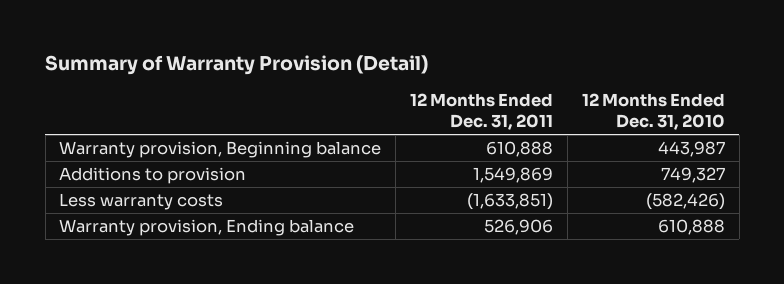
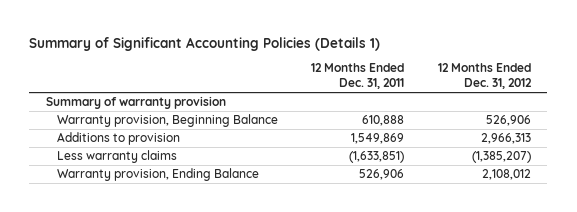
- Summary of Warranty Provision (Detail)
+ Summary of Significant Accounting Policies (Details 1)
- | 12 Months Ended Dec. 31, 2011 | 12 Months Ended Dec. 31, 2010
+ | 12 Months Ended Dec. 31, 2011 | 12 Months Ended Dec. 31, 2012
- Warranty provision, Beginning balance | 610,888 | 443,987
+ Summary of warranty provision
+ Warranty provision, Beginning Balance | 610,888 | 526,906
- Less warranty costs | (1,633,851) | (582,426)
- Warranty provision, Ending balance | 526,906 | 610,888
+ Less warranty claims | (1,633,851) | (1,385,207)
+ Warranty provision, Ending Balance | 526,906 | 2,108,012

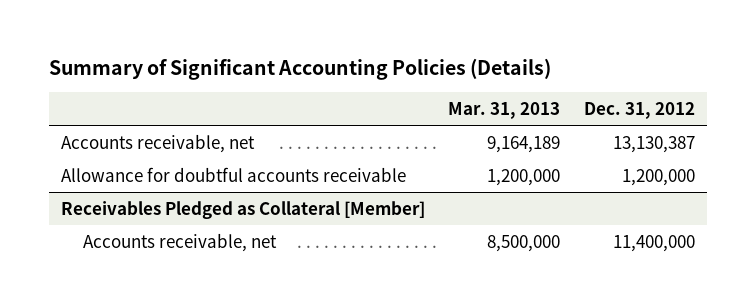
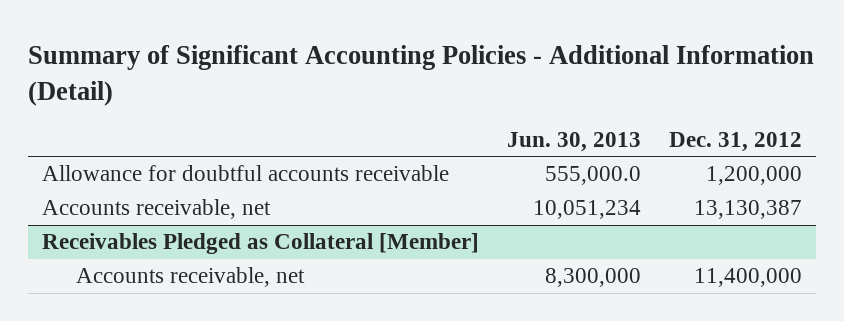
- Summary of Significant Accounting Policies (Details)
+ Summary of Significant Accounting Policies - Additional Information (Detail)
- | Mar. 31, 2013 | Dec. 31, 2012
+ | Jun. 30, 2013 | Dec. 31, 2012
moved down: Accounts receivable, net | 10,051,234 | 13,130,387

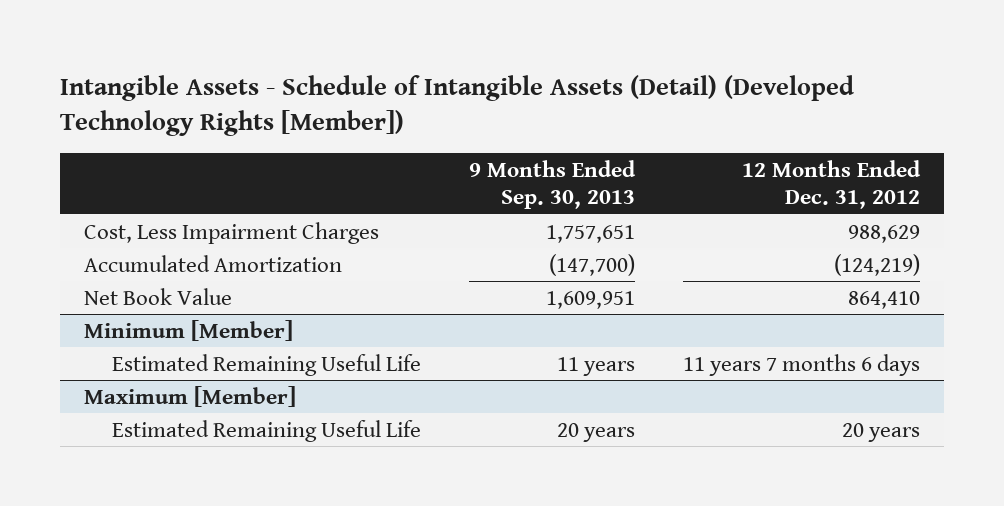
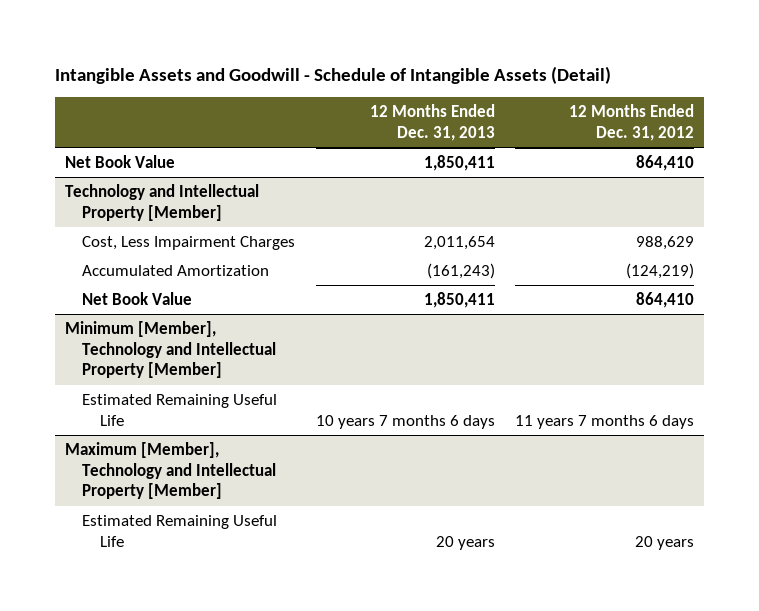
- Intangible Assets - Schedule of Intangible Assets (Detail) (Developed Technology Rights [Member])
+ Intangible Assets and Goodwill - Schedule of Intangible Assets (Detail)
- | 9 Months Ended Sep. 30, 2013 | 12 Months Ended Dec. 31, 2012
+ | 12 Months Ended Dec. 31, 2013 | 12 Months Ended Dec. 31, 2012
+ Net Book Value | 1,850,411 | 864,410
+ Technology and Intellectual Property [Member]
- Minimum [Member]
+ Minimum [Member], Technology and Intellectual Property [Member]
- Maximum [Member]
+ Maximum [Member], Technology and Intellectual Property [Member]

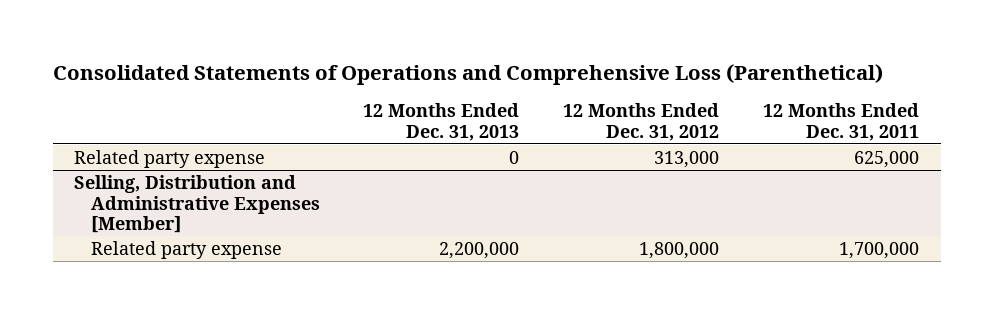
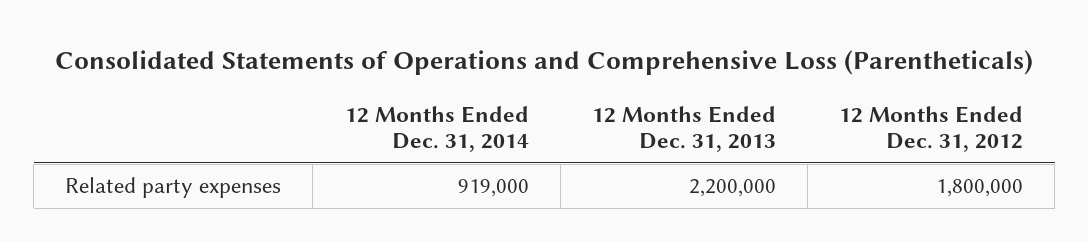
- Consolidated Statements of Operations and Comprehensive Loss (Parenthetical)
+ Consolidated Statements of Operations and Comprehensive Loss (Parentheticals)
- | 12 Months Ended Dec. 31, 2013 | 12 Months Ended Dec. 31, 2012 | 12 Months Ended Dec. 31, 2011
+ | 12 Months Ended Dec. 31, 2014 | 12 Months Ended Dec. 31, 2013 | 12 Months Ended Dec. 31, 2012
- Related party expense | 0 | 313,000 | 625,000
- Selling, Distribution and Administrative Expenses [Member]
- Related party expense | 2,200,000 | 1,800,000 | 1,700,000
+ Related party expenses | 919,000 | 2,200,000 | 1,800,000

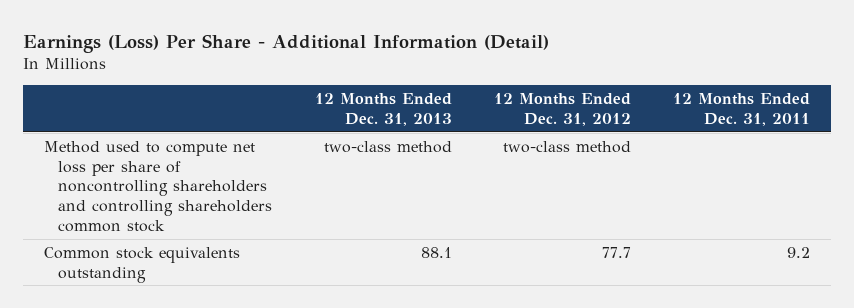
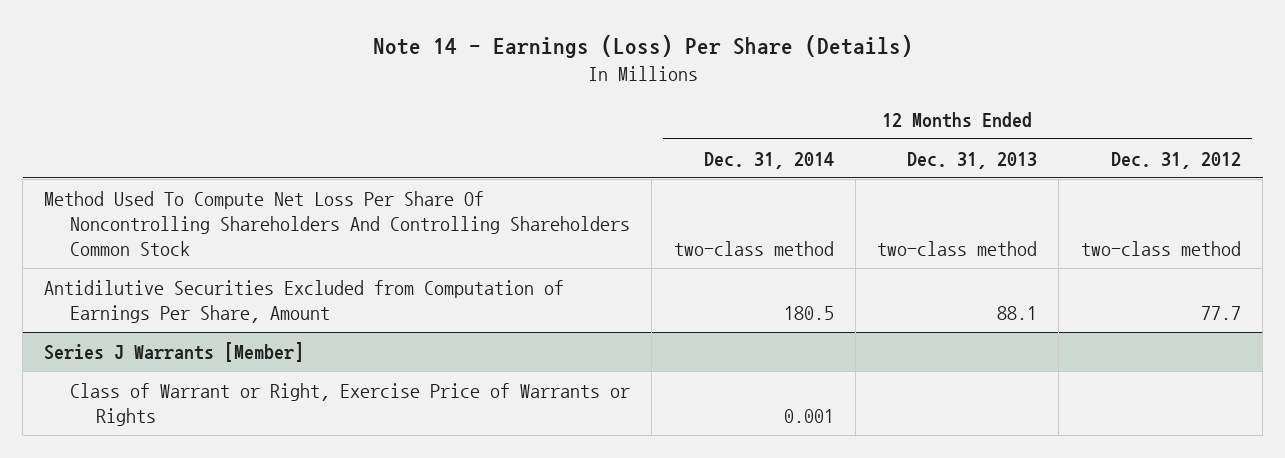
- Earnings (Loss) Per Share - Additional Information (Detail)
+ Note 14 - Earnings (Loss) Per Share (Details)
- | 12 Months Ended Dec. 31, 2013 | 12 Months Ended Dec. 31, 2012 | 12 Months Ended Dec. 31, 2011
+ | 12 Months Ended Dec. 31, 2014 | 12 Months Ended Dec. 31, 2013 | 12 Months Ended Dec. 31, 2012
- Method used to compute net loss per share of noncontrolling shareholders and controlling shareholders common stock | two-class method | two-class method |
- Common stock equivalents outstanding | 88.1 | 77.7 | 9.2
+ Method Used To Compute Net Loss Per Share Of Noncontrolling Shareholders And Controlling Shareholders Common Stock | two-class method | two-class method | two-class method
+ Antidilutive Securities Excluded from Computation of Earnings Per Share, Amount | 180.5 | 88.1 | 77.7
+ Series J Warrants [Member]
+ Class of Warrant or Right, Exercise Price of Warrants or Rights | 0.001 | |

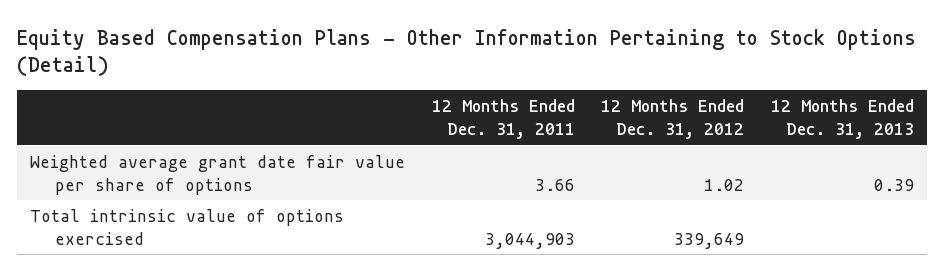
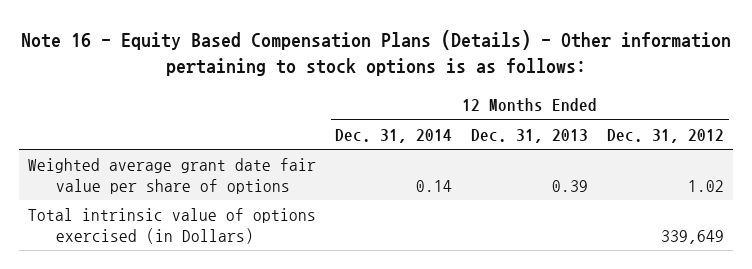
- Equity Based Compensation Plans - Other Information Pertaining to Stock Options (Detail)
+ Note 16 - Equity Based Compensation Plans (Details) - Other information pertaining to stock options is as follows:
- | 12 Months Ended Dec. 31, 2011 | 12 Months Ended Dec. 31, 2012 | 12 Months Ended Dec. 31, 2013
+ | 12 Months Ended Dec. 31, 2014 | 12 Months Ended Dec. 31, 2013 | 12 Months Ended Dec. 31, 2012
- Total intrinsic value of options exercised | 3,044,903 | 339,649 |
+ Total intrinsic value of options exercised (in Dollars) | | | 339,649

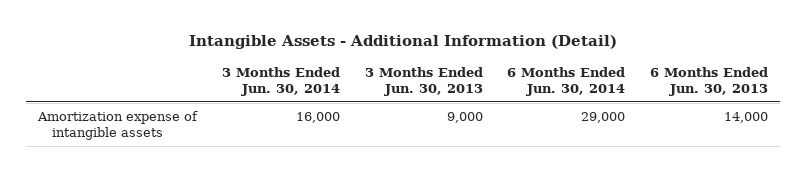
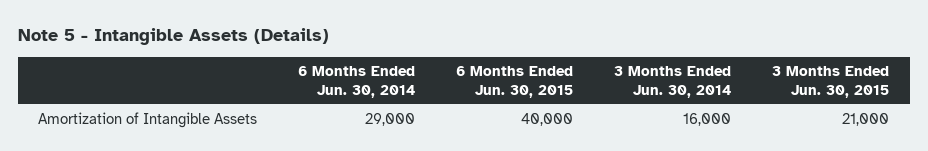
- Intangible Assets - Additional Information (Detail)
+ Note 5 - Intangible Assets (Details)
- | 3 Months Ended Jun. 30, 2014 | 3 Months Ended Jun. 30, 2013 | 6 Months Ended Jun. 30, 2014 | 6 Months Ended Jun. 30, 2013
+ | 6 Months Ended Jun. 30, 2014 | 6 Months Ended Jun. 30, 2015 | 3 Months Ended Jun. 30, 2014 | 3 Months Ended Jun. 30, 2015
- Amortization expense of intangible assets | 16,000 | 9,000 | 29,000 | 14,000
+ Amortization of Intangible Assets | 29,000 | 40,000 | 16,000 | 21,000

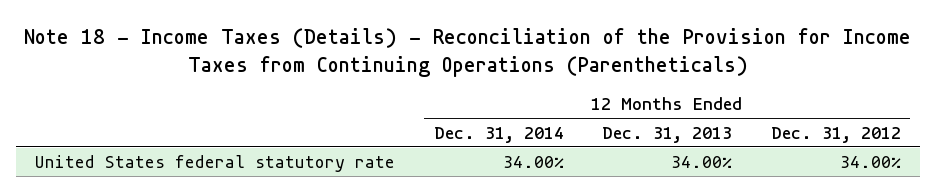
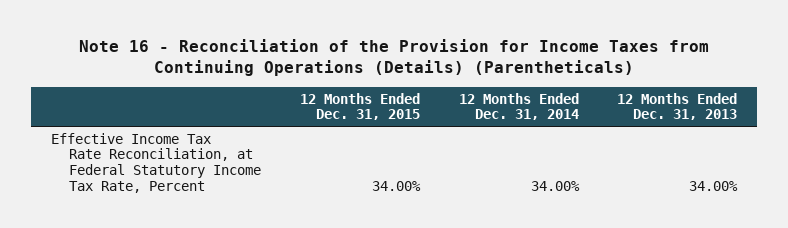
- Note 18 - Income Taxes (Details) - Reconciliation of the Provision for Income Taxes from Continuing Operations (Parentheticals)
+ Note 16 - Reconciliation of the Provision for Income Taxes from Continuing Operations (Details) (Parentheticals)
- | 12 Months Ended Dec. 31, 2014 | 12 Months Ended Dec. 31, 2013 | 12 Months Ended Dec. 31, 2012
+ | 12 Months Ended Dec. 31, 2015 | 12 Months Ended Dec. 31, 2014 | 12 Months Ended Dec. 31, 2013
- United States federal statutory rate | 34.00% | 34.00% | 34.00%
+ Effective Income Tax Rate Reconciliation, at Federal Statutory Income Tax Rate, Percent | 34.00% | 34.00% | 34.00%

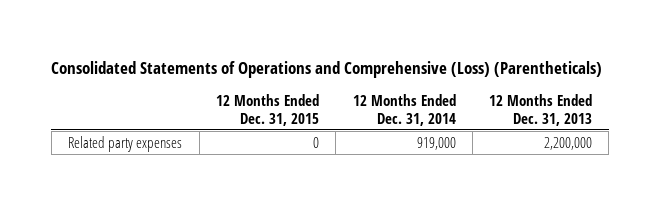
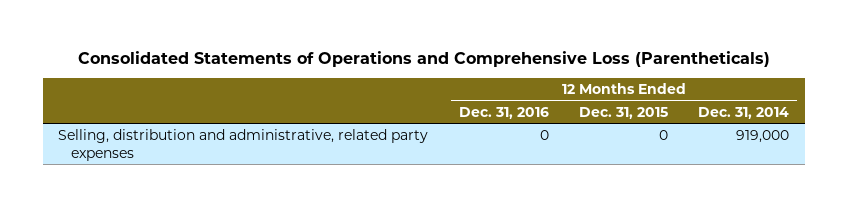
- Consolidated Statements of Operations and Comprehensive (Loss) (Parentheticals)
+ Consolidated Statements of Operations and Comprehensive Loss (Parentheticals)
- | 12 Months Ended Dec. 31, 2015 | 12 Months Ended Dec. 31, 2014 | 12 Months Ended Dec. 31, 2013
+ | 12 Months Ended Dec. 31, 2016 | 12 Months Ended Dec. 31, 2015 | 12 Months Ended Dec. 31, 2014
- Related party expenses | 0 | 919,000 | 2,200,000
+ Selling, distribution and administrative, related party expenses | 0 | 0 | 919,000

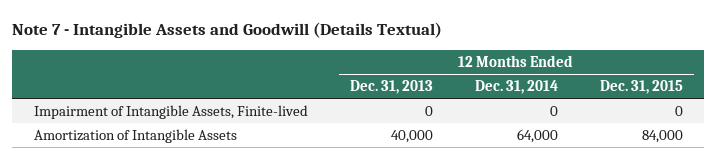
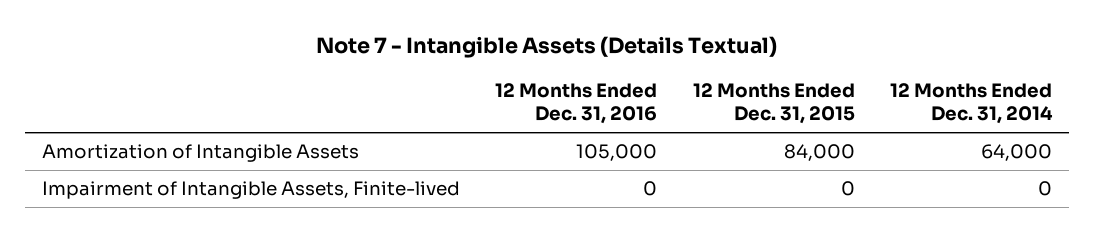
- Note 7 - Intangible Assets and Goodwill (Details Textual)
+ Note 7 - Intangible Assets (Details Textual)
- | 12 Months Ended Dec. 31, 2013 | 12 Months Ended Dec. 31, 2014 | 12 Months Ended Dec. 31, 2015
+ | 12 Months Ended Dec. 31, 2016 | 12 Months Ended Dec. 31, 2015 | 12 Months Ended Dec. 31, 2014
moved down: Impairment of Intangible Assets, Finite-lived | 0 | 0 | 0

